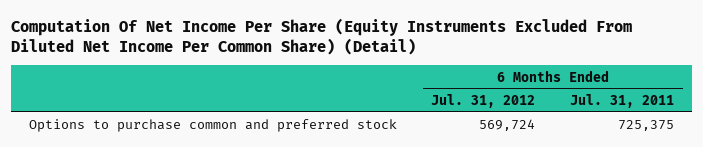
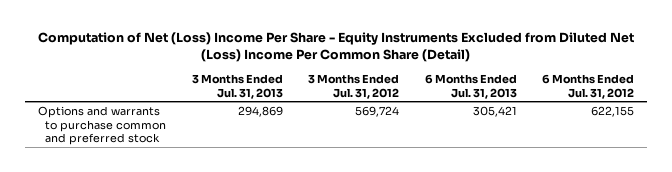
- Computation Of Net Income Per Share (Equity Instruments Excluded From Diluted Net Income Per Common Share) (Detail)
+ Computation of Net (Loss) Income Per Share - Equity Instruments Excluded from Diluted Net (Loss) Income Per Common Share (Detail)
- | 6 Months Ended Jul. 31, 2012 | 6 Months Ended Jul. 31, 2011
+ | 3 Months Ended Jul. 31, 2013 | 3 Months Ended Jul. 31, 2012 | 6 Months Ended Jul. 31, 2013 | 6 Months Ended Jul. 31, 2012
- Options to purchase common and preferred stock | 569,724 | 725,375
+ Options and warrants to purchase common and preferred stock | 294,869 | 569,724 | 305,421 | 622,155

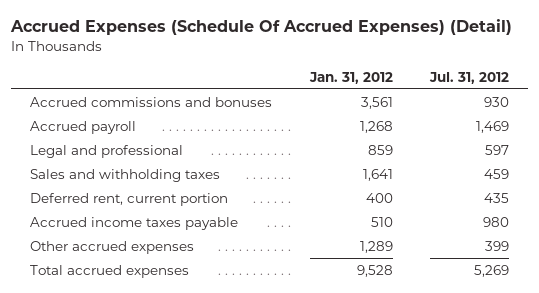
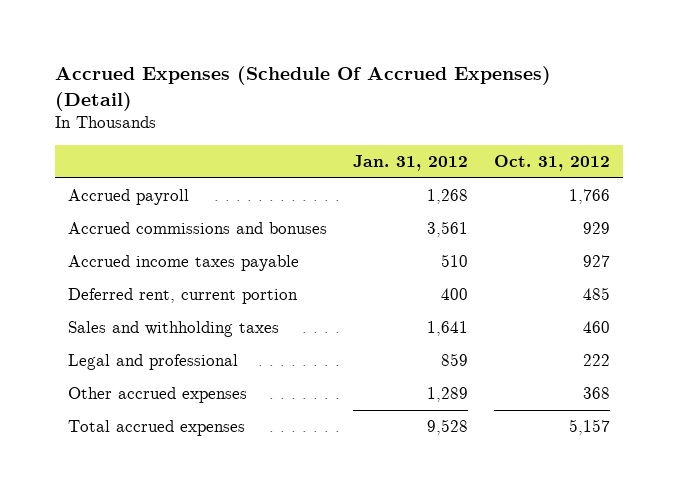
- | Jan. 31, 2012 | Jul. 31, 2012
+ | Jan. 31, 2012 | Oct. 31, 2012
moved down: Accrued commissions and bonuses | 3,561 | 929
moved down: Deferred rent, current portion | 400 | 485
moved down: Sales and withholding taxes | 1,641 | 460
moved down: Legal and professional | 859 | 222

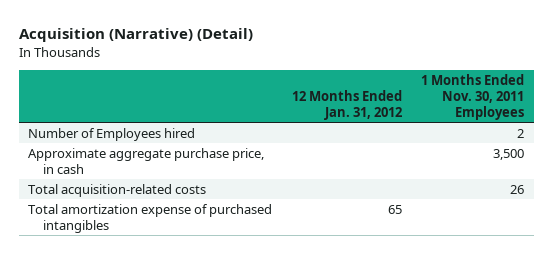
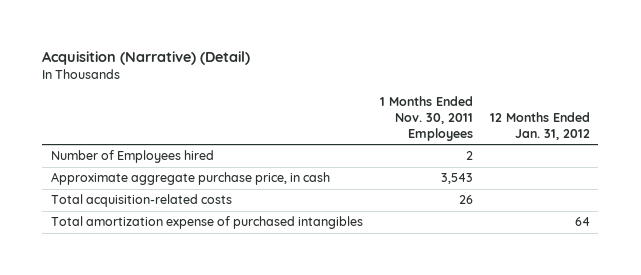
- | 12 Months Ended Jan. 31, 2012 | 1 Months Ended Nov. 30, 2011 Employees
+ | 1 Months Ended Nov. 30, 2011 Employees | 12 Months Ended Jan. 31, 2012
- Approximate aggregate purchase price, in cash | | 3,500
+ Approximate aggregate purchase price, in cash | 3,543 |
- Total amortization expense of purchased intangibles | 65 |
+ Total amortization expense of purchased intangibles | | 64

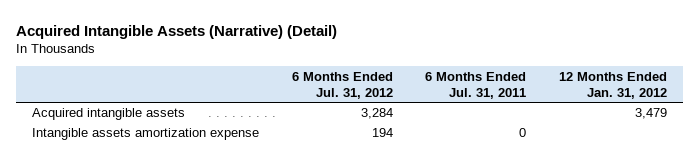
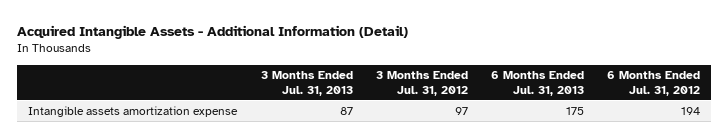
- Acquired Intangible Assets (Narrative) (Detail)
+ Acquired Intangible Assets - Additional Information (Detail)
- | 6 Months Ended Jul. 31, 2012 | 6 Months Ended Jul. 31, 2011 | 12 Months Ended Jan. 31, 2012
+ | 3 Months Ended Jul. 31, 2013 | 3 Months Ended Jul. 31, 2012 | 6 Months Ended Jul. 31, 2013 | 6 Months Ended Jul. 31, 2012
- Acquired intangible assets | 3,284 | | 3,479

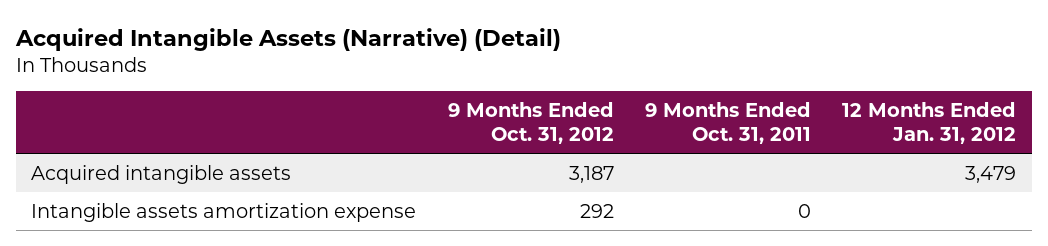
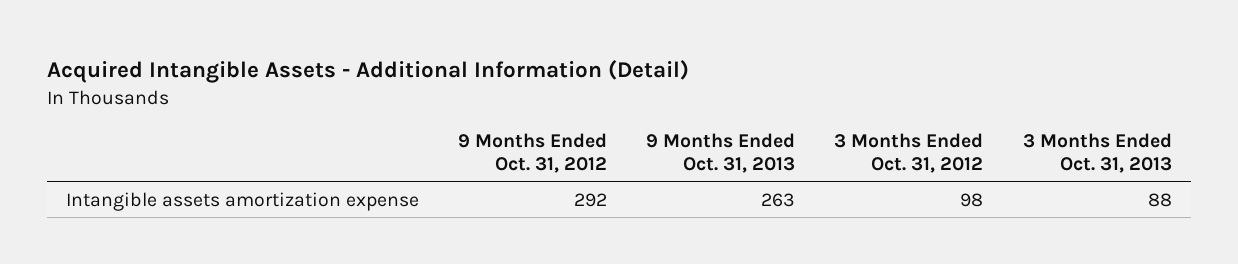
- Acquired Intangible Assets (Narrative) (Detail)
+ Acquired Intangible Assets - Additional Information (Detail)
- | 9 Months Ended Oct. 31, 2012 | 9 Months Ended Oct. 31, 2011 | 12 Months Ended Jan. 31, 2012
+ | 9 Months Ended Oct. 31, 2012 | 9 Months Ended Oct. 31, 2013 | 3 Months Ended Oct. 31, 2012 | 3 Months Ended Oct. 31, 2013
- Acquired intangible assets | 3,187 | | 3,479

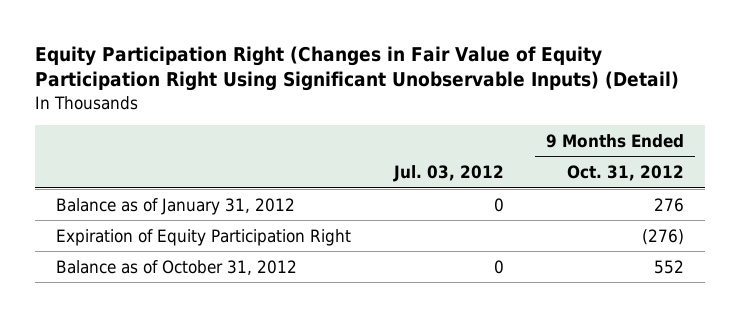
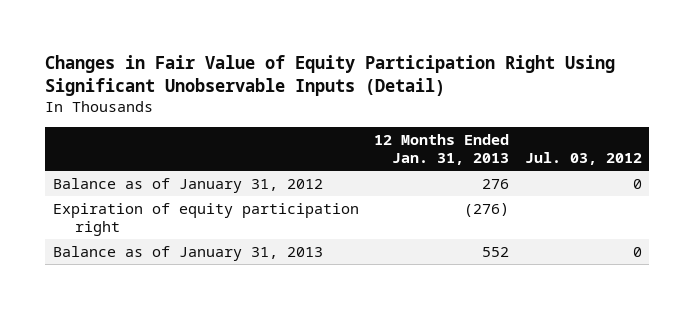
- Equity Participation Right (Changes in Fair Value of Equity Participation Right Using Significant Unobservable Inputs) (Detail)
+ Changes in Fair Value of Equity Participation Right Using Significant Unobservable Inputs (Detail)
- | Jul. 03, 2012 | 9 Months Ended Oct. 31, 2012
+ | 12 Months Ended Jan. 31, 2013 | Jul. 03, 2012
- Expiration of Equity Participation Right | | (276)
- Balance as of October 31, 2012 | 0 | 552
+ Expiration of equity participation right | (276) |
+ Balance as of January 31, 2013 | 552 | 0

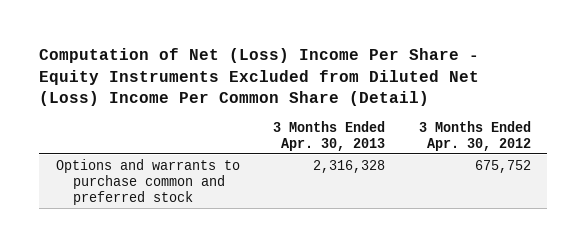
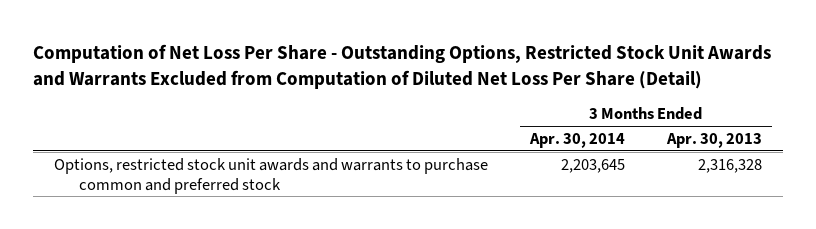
- Computation of Net (Loss) Income Per Share - Equity Instruments Excluded from Diluted Net (Loss) Income Per Common Share (Detail)
+ Computation of Net Loss Per Share - Outstanding Options, Restricted Stock Unit Awards and Warrants Excluded from Computation of Diluted Net Loss Per Share (Detail)
- | 3 Months Ended Apr. 30, 2013 | 3 Months Ended Apr. 30, 2012
+ | 3 Months Ended Apr. 30, 2014 | 3 Months Ended Apr. 30, 2013
- Options and warrants to purchase common and preferred stock | 2,316,328 | 675,752
+ Options, restricted stock unit awards and warrants to purchase common and preferred stock | 2,203,645 | 2,316,328

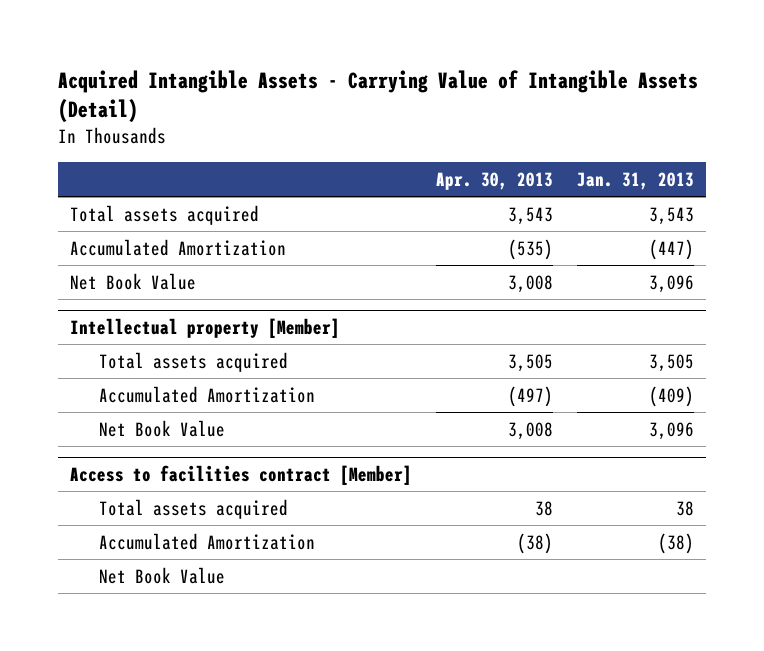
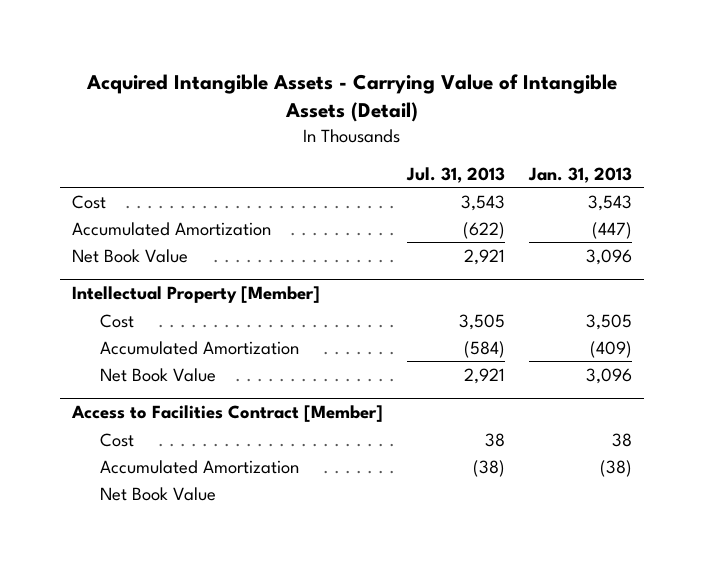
- | Apr. 30, 2013 | Jan. 31, 2013
+ | Jul. 31, 2013 | Jan. 31, 2013
- Total assets acquired | 3,543 | 3,543
+ Cost | 3,543 | 3,543
- Intellectual property [Member]
- Total assets acquired | 3,505 | 3,505
+ Intellectual Property [Member]
+ Cost | 3,505 | 3,505
- Access to facilities contract [Member]
- Total assets acquired | 38 | 38
+ Access to Facilities Contract [Member]
+ Cost | 38 | 38

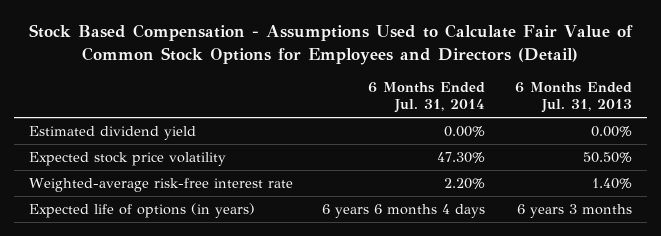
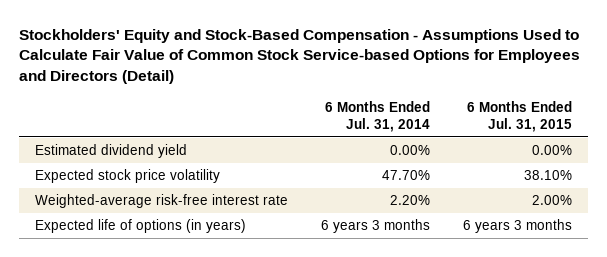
- Stock Based Compensation - Assumptions Used to Calculate Fair Value of Common Stock Options for Employees and Directors (Detail)
+ Stockholders' Equity and Stock-Based Compensation - Assumptions Used to Calculate Fair Value of Common Stock Service-based Options for Employees and Directors (Detail)
- | 6 Months Ended Jul. 31, 2014 | 6 Months Ended Jul. 31, 2013
+ | 6 Months Ended Jul. 31, 2014 | 6 Months Ended Jul. 31, 2015
- Expected stock price volatility | 47.30% | 50.50%
+ Expected stock price volatility | 47.70% | 38.10%
- Expected life of options (in years) | 6 years 6 months 4 days | 6 years 3 months
+ Expected life of options (in years) | 6 years 3 months | 6 years 3 months

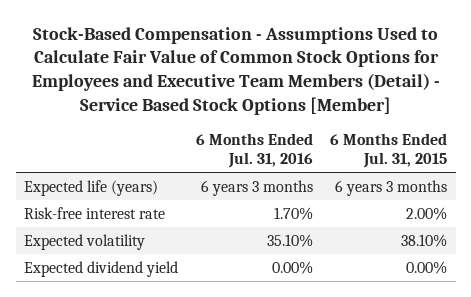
- Stockholders' Equity and Stock-Based Compensation - Assumptions Used to Calculate Fair Value of Common Stock Service-based Options for Employees and Directors (Detail)
+ Stock-Based Compensation - Assumptions Used to Calculate Fair Value of Common Stock Options for Employees and Executive Team Members (Detail) - Service Based Stock Options [Member]
- | 6 Months Ended Jul. 31, 2014 | 6 Months Ended Jul. 31, 2015
+ | 6 Months Ended Jul. 31, 2016 | 6 Months Ended Jul. 31, 2015
- Estimated dividend yield | 0.00% | 0.00%
- Expected stock price volatility | 47.70% | 38.10%
- Weighted-average risk-free interest rate | 2.20% | 2.00%
- Expected life of options (in years) | 6 years 3 months | 6 years 3 months
+ Expected life (years) | 6 years 3 months | 6 years 3 months
+ Risk-free interest rate | 1.70% | 2.00%
+ Expected volatility | 35.10% | 38.10%
+ Expected dividend yield | 0.00% | 0.00%

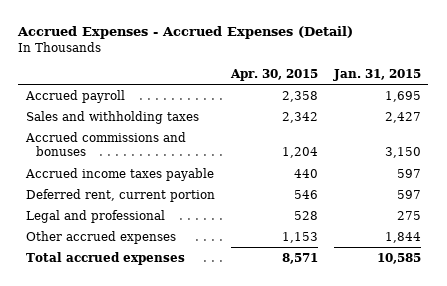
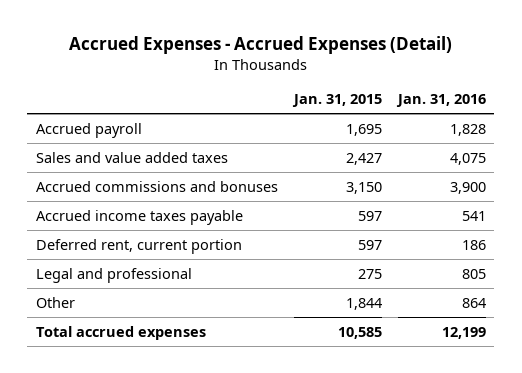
- | Apr. 30, 2015 | Jan. 31, 2015
+ | Jan. 31, 2015 | Jan. 31, 2016
- Sales and withholding taxes | 2,342 | 2,427
+ Sales and value added taxes | 2,427 | 4,075
- Other accrued expenses | 1,153 | 1,844
+ Other | 1,844 | 864

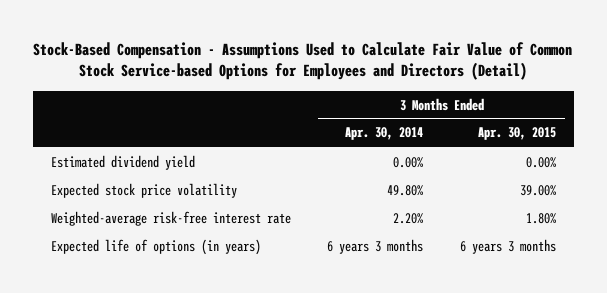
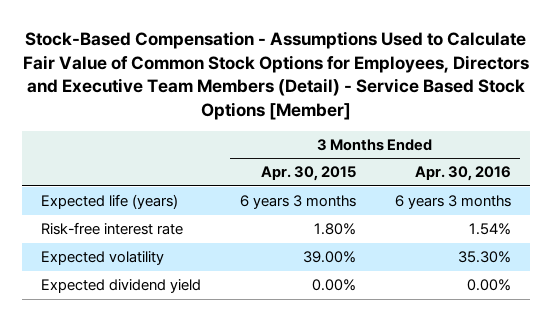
- Stock-Based Compensation - Assumptions Used to Calculate Fair Value of Common Stock Service-based Options for Employees and Directors (Detail)
+ Stock-Based Compensation - Assumptions Used to Calculate Fair Value of Common Stock Options for Employees, Directors and Executive Team Members (Detail) - Service Based Stock Options [Member]
- | 3 Months Ended Apr. 30, 2014 | 3 Months Ended Apr. 30, 2015
+ | 3 Months Ended Apr. 30, 2015 | 3 Months Ended Apr. 30, 2016
- Estimated dividend yield | 0.00% | 0.00%
- Expected stock price volatility | 49.80% | 39.00%
- Weighted-average risk-free interest rate | 2.20% | 1.80%
- Expected life of options (in years) | 6 years 3 months | 6 years 3 months
+ Expected life (years) | 6 years 3 months | 6 years 3 months
+ Risk-free interest rate | 1.80% | 1.54%
+ Expected volatility | 39.00% | 35.30%
+ Expected dividend yield | 0.00% | 0.00%

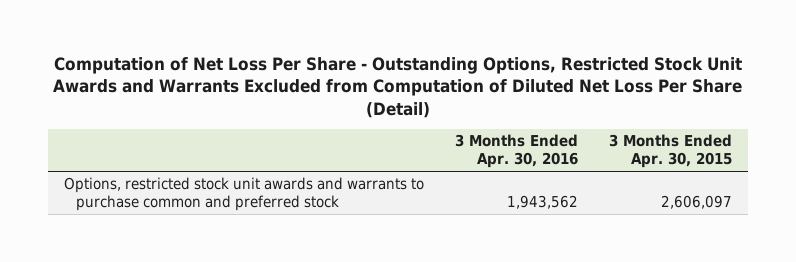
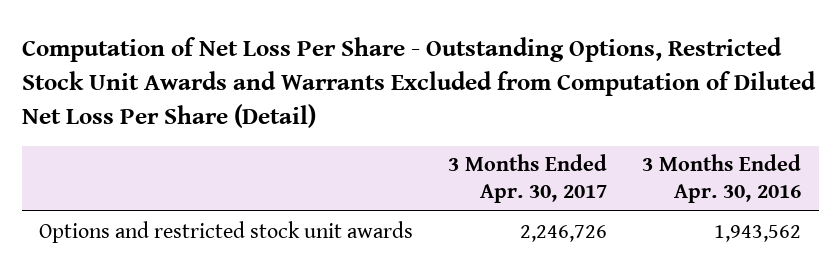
- | 3 Months Ended Apr. 30, 2016 | 3 Months Ended Apr. 30, 2015
+ | 3 Months Ended Apr. 30, 2017 | 3 Months Ended Apr. 30, 2016
- Options, restricted stock unit awards and warrants to purchase common and preferred stock | 1,943,562 | 2,606,097
+ Options and restricted stock unit awards | 2,246,726 | 1,943,562

